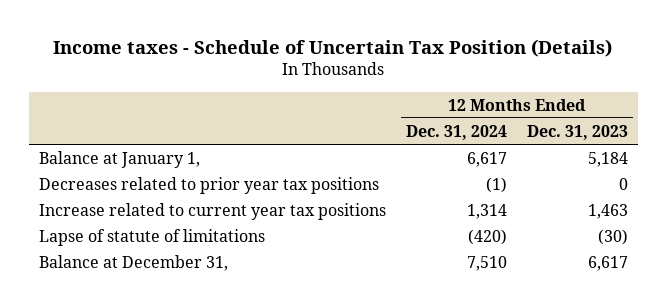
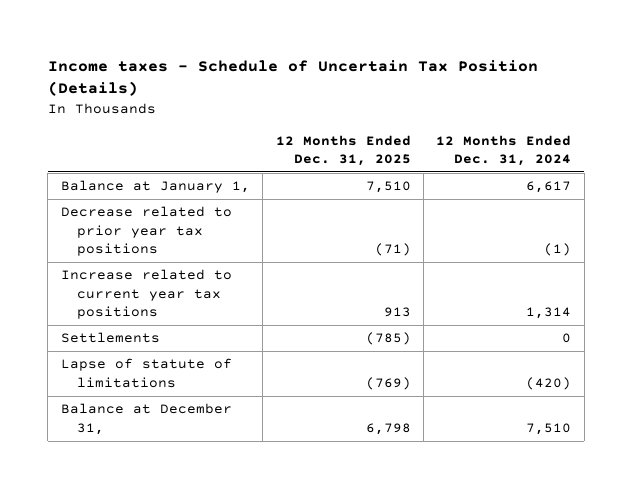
- | 12 Months Ended Dec. 31, 2024 | 12 Months Ended Dec. 31, 2023
+ | 12 Months Ended Dec. 31, 2025 | 12 Months Ended Dec. 31, 2024
- Decreases related to prior year tax positions | (1) | 0
+ Decrease related to prior year tax positions | (71) | (1)
+ Settlements | (785) | 0

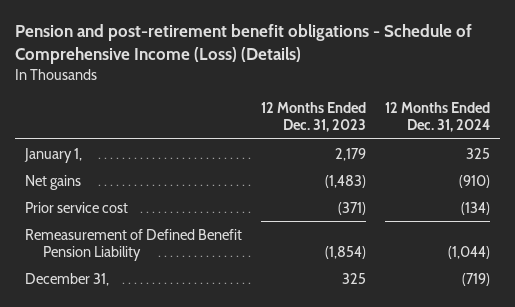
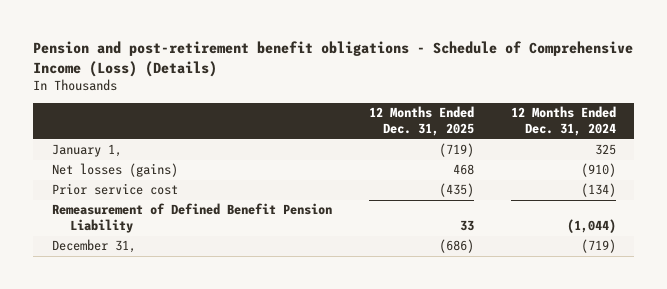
- | 12 Months Ended Dec. 31, 2023 | 12 Months Ended Dec. 31, 2024
+ | 12 Months Ended Dec. 31, 2025 | 12 Months Ended Dec. 31, 2024
- Net gains | (1,483) | (910)
+ Net losses (gains) | 468 | (910)

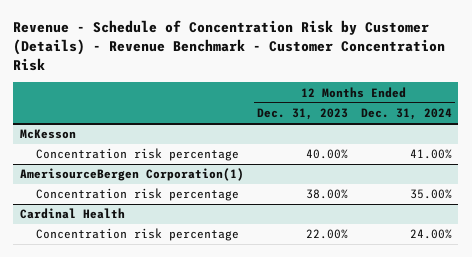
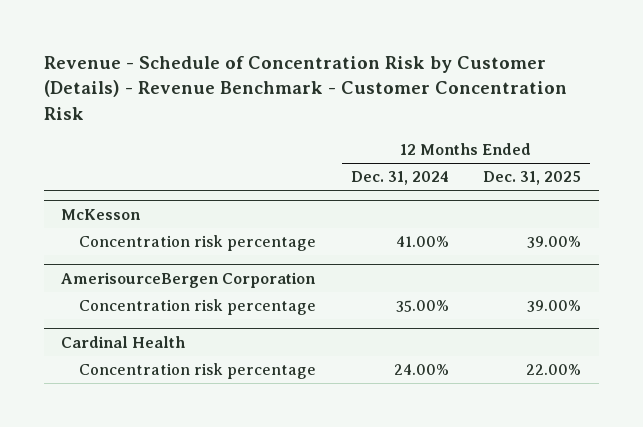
- | 12 Months Ended Dec. 31, 2023 | 12 Months Ended Dec. 31, 2024
+ | 12 Months Ended Dec. 31, 2024 | 12 Months Ended Dec. 31, 2025
- AmerisourceBergen Corporation(1)
+ AmerisourceBergen Corporation

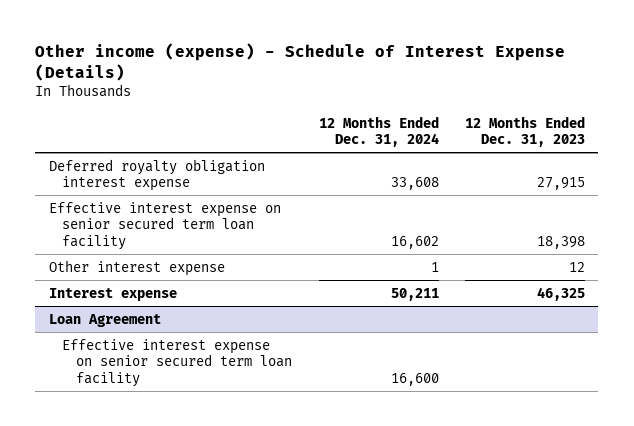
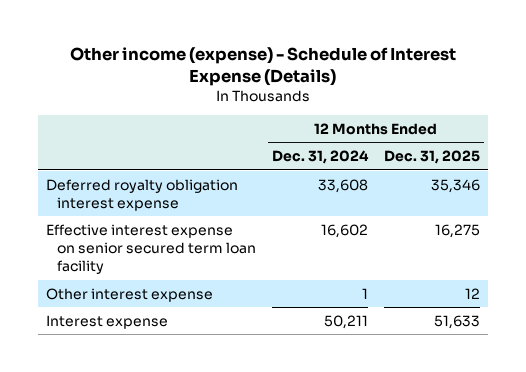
- | 12 Months Ended Dec. 31, 2024 | 12 Months Ended Dec. 31, 2023
+ | 12 Months Ended Dec. 31, 2024 | 12 Months Ended Dec. 31, 2025
- Loan Agreement
- Effective interest expense on senior secured term loan facility | 16,600 |

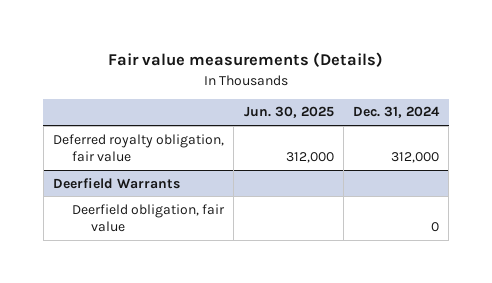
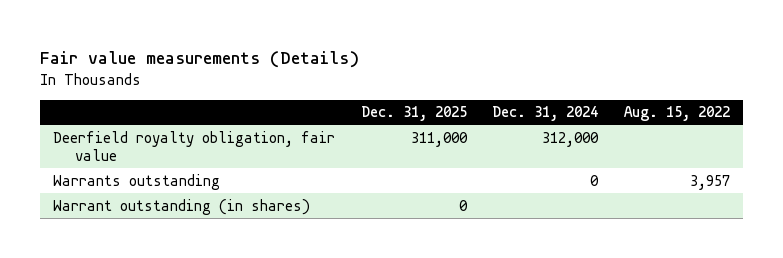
- | Jun. 30, 2025 | Dec. 31, 2024
+ | Dec. 31, 2025 | Dec. 31, 2024 | Aug. 15, 2022
- Deferred royalty obligation, fair value | 312,000 | 312,000
- Deerfield Warrants
- Deerfield obligation, fair value | | 0
+ Deerfield royalty obligation, fair value | 311,000 | 312,000 |
+ Warrants outstanding | | 0 | 3,957
+ Warrant outstanding (in shares) | 0 | |

